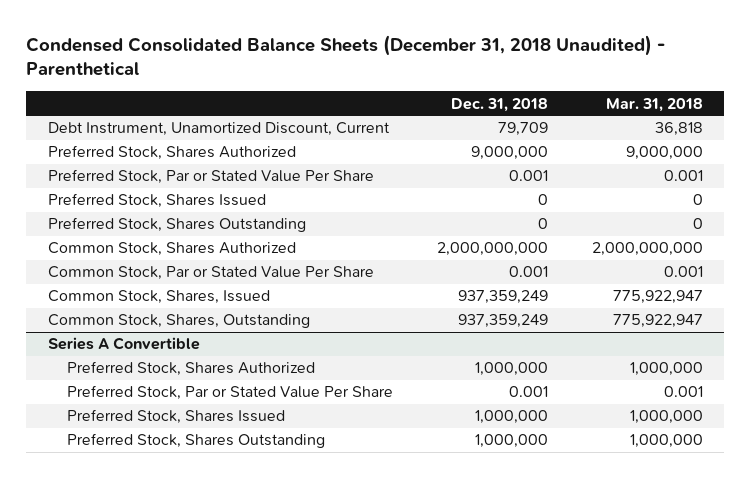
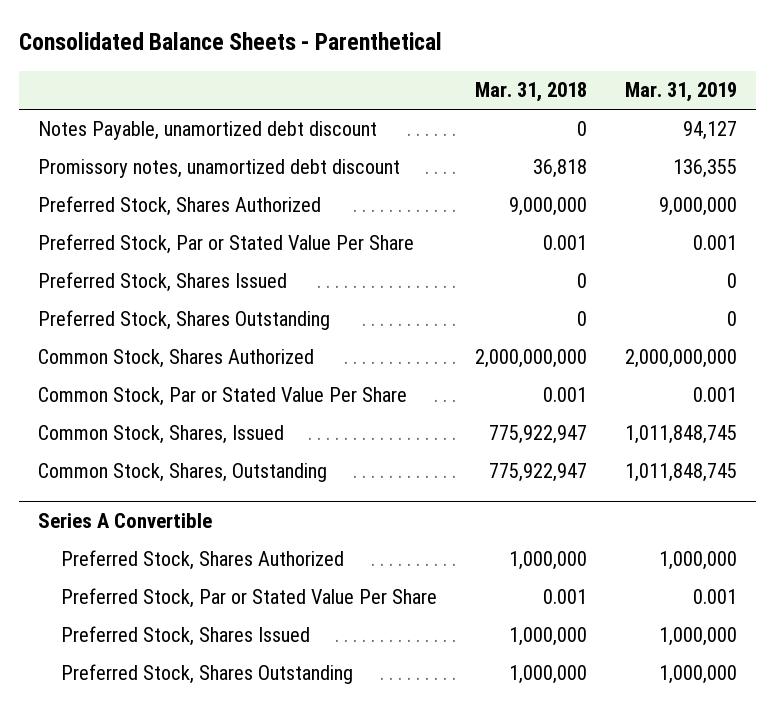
- Condensed Consolidated Balance Sheets (December 31, 2018 Unaudited) - Parenthetical
+ Consolidated Balance Sheets - Parenthetical
- | Dec. 31, 2018 | Mar. 31, 2018
+ | Mar. 31, 2018 | Mar. 31, 2019
- Debt Instrument, Unamortized Discount, Current | 79,709 | 36,818
+ Notes Payable, unamortized debt discount | 0 | 94,127
+ Promissory notes, unamortized debt discount | 36,818 | 136,355

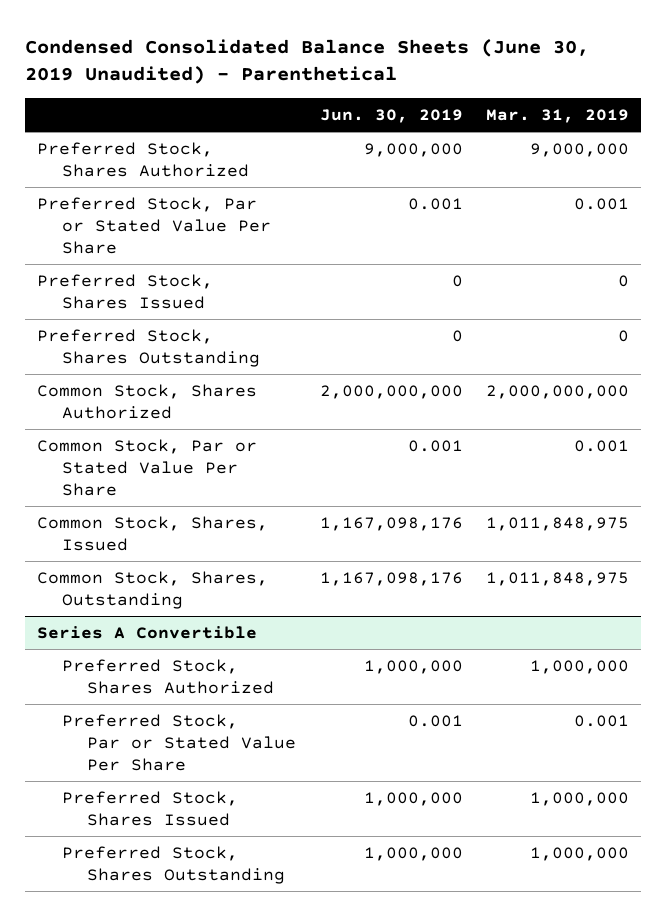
- Consolidated Balance Sheets - Parenthetical
+ Condensed Consolidated Balance Sheets (June 30, 2019 Unaudited) - Parenthetical
- | Mar. 31, 2018 | Mar. 31, 2019
+ | Jun. 30, 2019 | Mar. 31, 2019
- Notes Payable, unamortized debt discount | 0 | 94,127
- Promissory notes, unamortized debt discount | 36,818 | 136,355
- Common Stock, Shares, Issued | 775,922,947 | 1,011,848,745
- Common Stock, Shares, Outstanding | 775,922,947 | 1,011,848,745
+ Common Stock, Shares, Issued | 1,167,098,176 | 1,011,848,975
+ Common Stock, Shares, Outstanding | 1,167,098,176 | 1,011,848,975

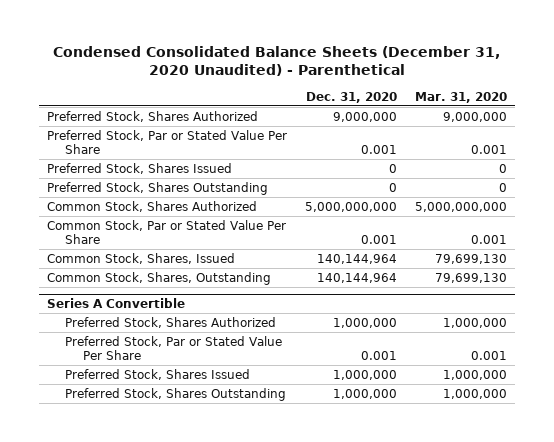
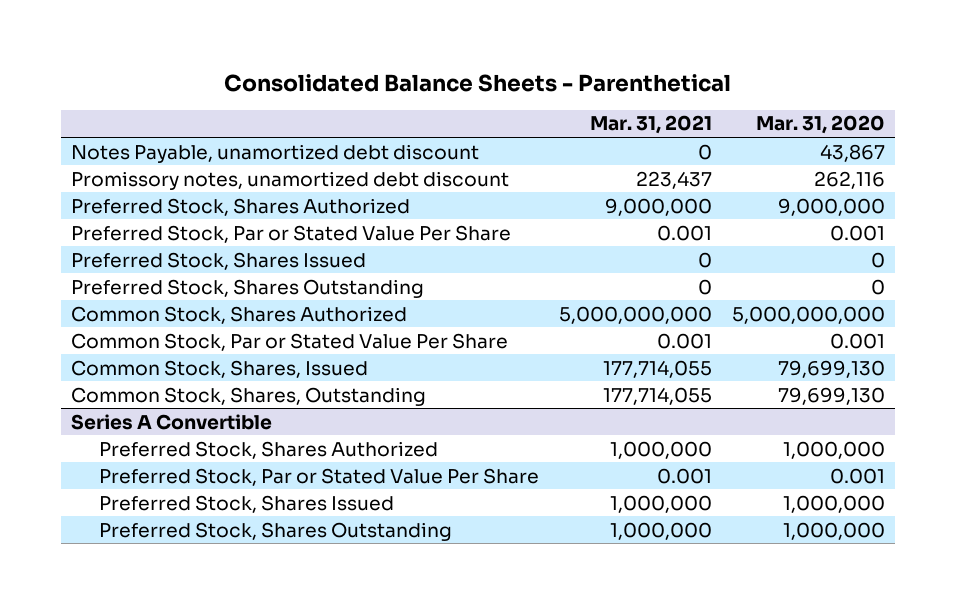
- Condensed Consolidated Balance Sheets (December 31, 2020 Unaudited) - Parenthetical
+ Consolidated Balance Sheets - Parenthetical
- | Dec. 31, 2020 | Mar. 31, 2020
+ | Mar. 31, 2021 | Mar. 31, 2020
+ Notes Payable, unamortized debt discount | 0 | 43,867
+ Promissory notes, unamortized debt discount | 223,437 | 262,116

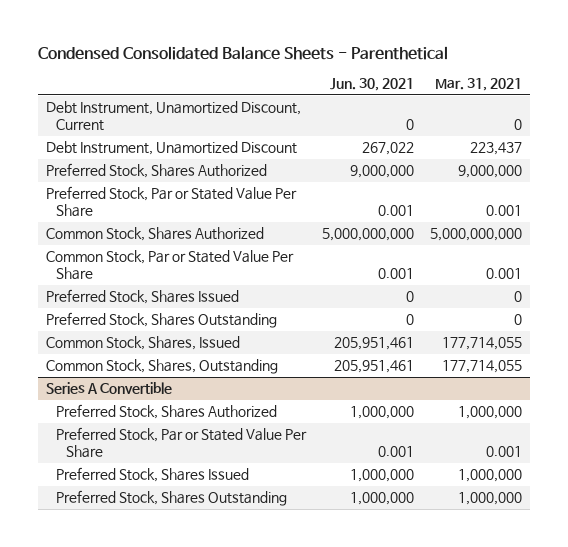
- Consolidated Balance Sheets - Parenthetical
+ Condensed Consolidated Balance Sheets - Parenthetical
- | Mar. 31, 2021 | Mar. 31, 2020
+ | Jun. 30, 2021 | Mar. 31, 2021
- Notes Payable, unamortized debt discount | 0 | 43,867
- Promissory notes, unamortized debt discount | 223,437 | 262,116
+ Debt Instrument, Unamortized Discount, Current | 0 | 0
+ Debt Instrument, Unamortized Discount | 267,022 | 223,437
moved down: Preferred Stock, Shares Issued | 0 | 0
moved down: Preferred Stock, Shares Outstanding | 0 | 0

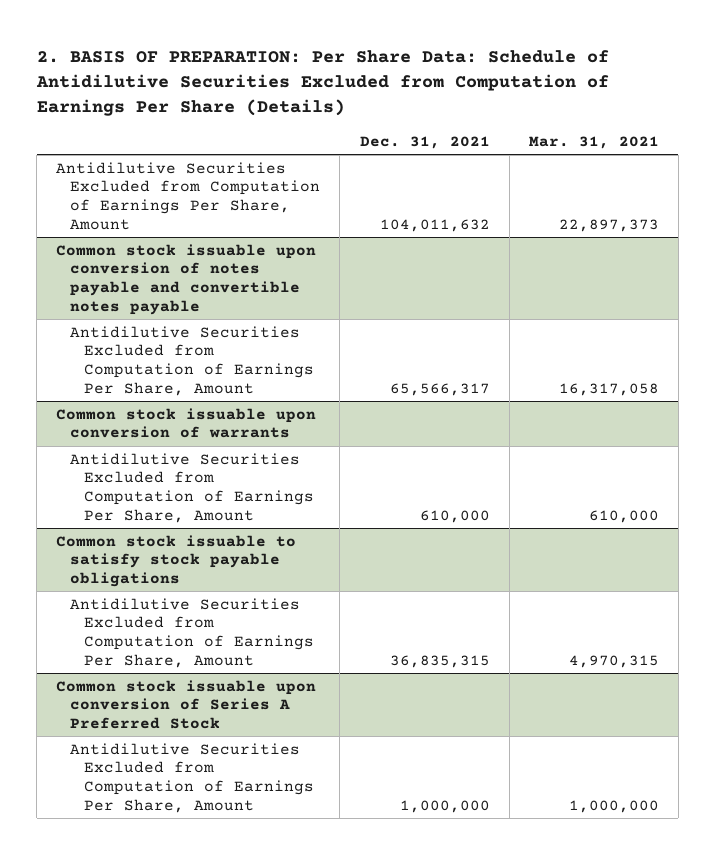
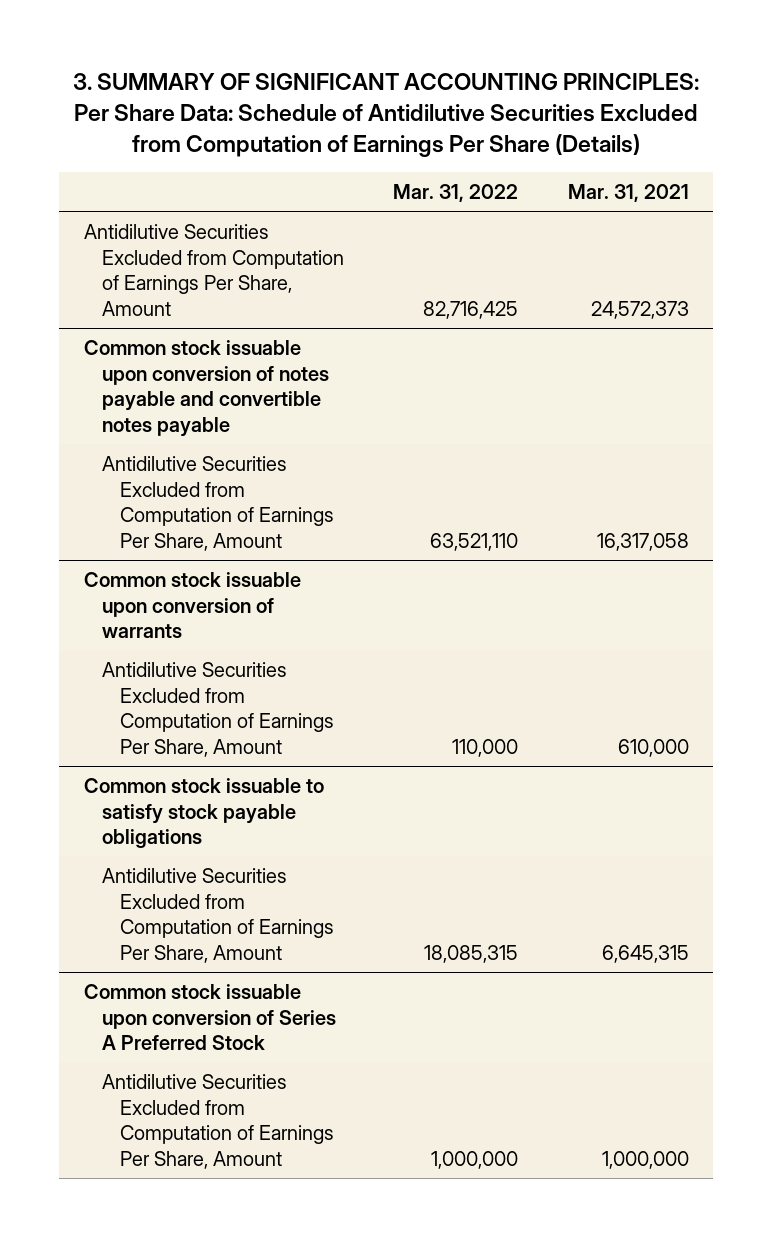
- 2. BASIS OF PREPARATION: Per Share Data: Schedule of Antidilutive Securities Excluded from Computation of Earnings Per Share (Details)
+ 3. SUMMARY OF SIGNIFICANT ACCOUNTING PRINCIPLES: Per Share Data: Schedule of Antidilutive Securities Excluded from Computation of Earnings Per Share (Details)
- | Dec. 31, 2021 | Mar. 31, 2021
+ | Mar. 31, 2022 | Mar. 31, 2021
- Antidilutive Securities Excluded from Computation of Earnings Per Share, Amount | 104,011,632 | 22,897,373
+ Antidilutive Securities Excluded from Computation of Earnings Per Share, Amount | 82,716,425 | 24,572,373
@ Common stock issuable to satisfy stock payable obligations
- Antidilutive Securities Excluded from Computation of Earnings Per Share, Amount | 36,835,315 | 4,970,315
+ Antidilutive Securities Excluded from Computation of Earnings Per Share, Amount | 18,085,315 | 6,645,315

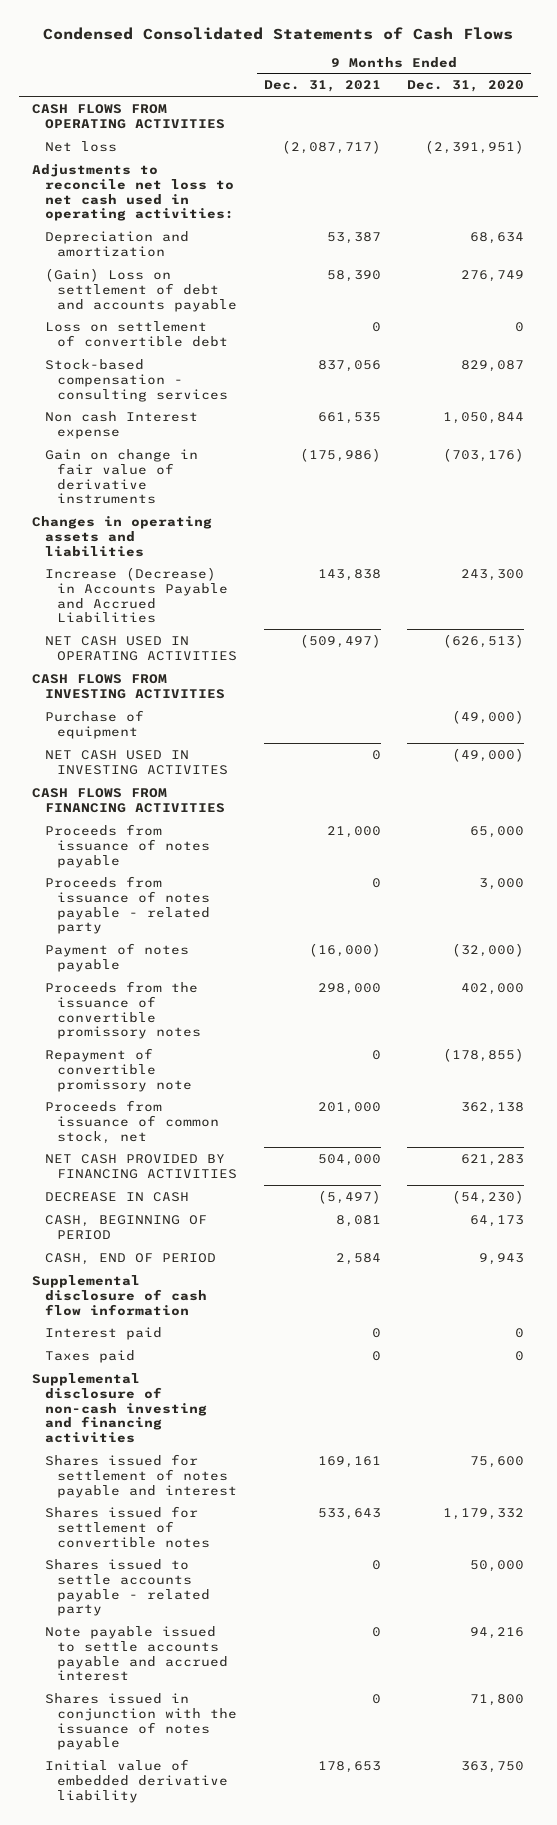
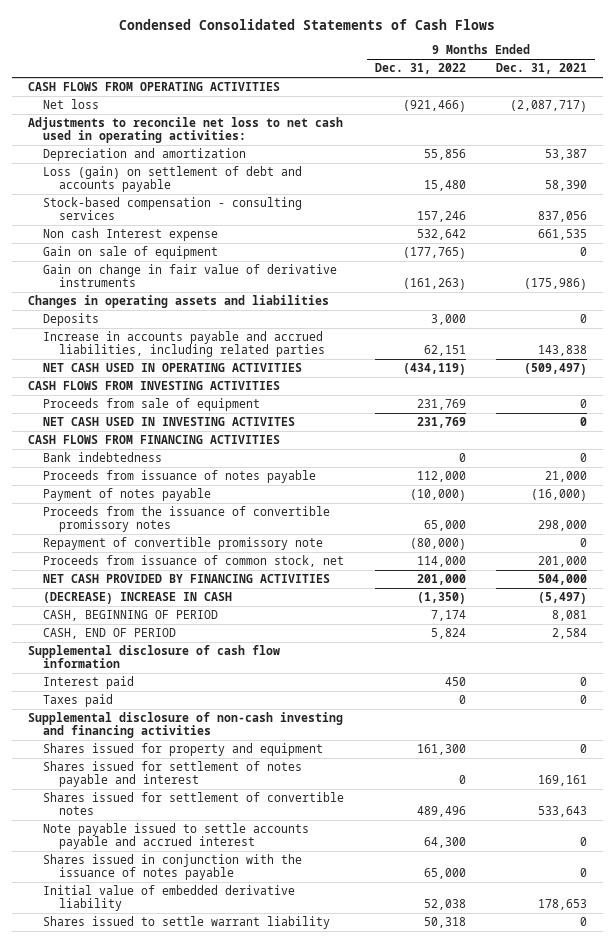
- | 9 Months Ended Dec. 31, 2021 | 9 Months Ended Dec. 31, 2020
+ | 9 Months Ended Dec. 31, 2022 | 9 Months Ended Dec. 31, 2021
- (Gain) Loss on settlement of debt and accounts payable | 58,390 | 276,749
- Loss on settlement of convertible debt | 0 | 0
+ Loss (gain) on settlement of debt and accounts payable | 15,480 | 58,390
+ Gain on sale of equipment | (177,765) | 0
- Increase (Decrease) in Accounts Payable and Accrued Liabilities | 143,838 | 243,300
+ Deposits | 3,000 | 0
+ Increase in accounts payable and accrued liabilities, including related parties | 62,151 | 143,838
- Purchase of equipment | | (49,000)
+ Proceeds from sale of equipment | 231,769 | 0
+ Bank indebtedness | 0 | 0
- Proceeds from issuance of notes payable - related party | 0 | 3,000
- DECREASE IN CASH | (5,497) | (54,230)
+ (DECREASE) INCREASE IN CASH | (1,350) | (5,497)
+ Shares issued for property and equipment | 161,300 | 0
- Shares issued to settle accounts payable - related party | 0 | 50,000
+ Shares issued to settle warrant liability | 50,318 | 0

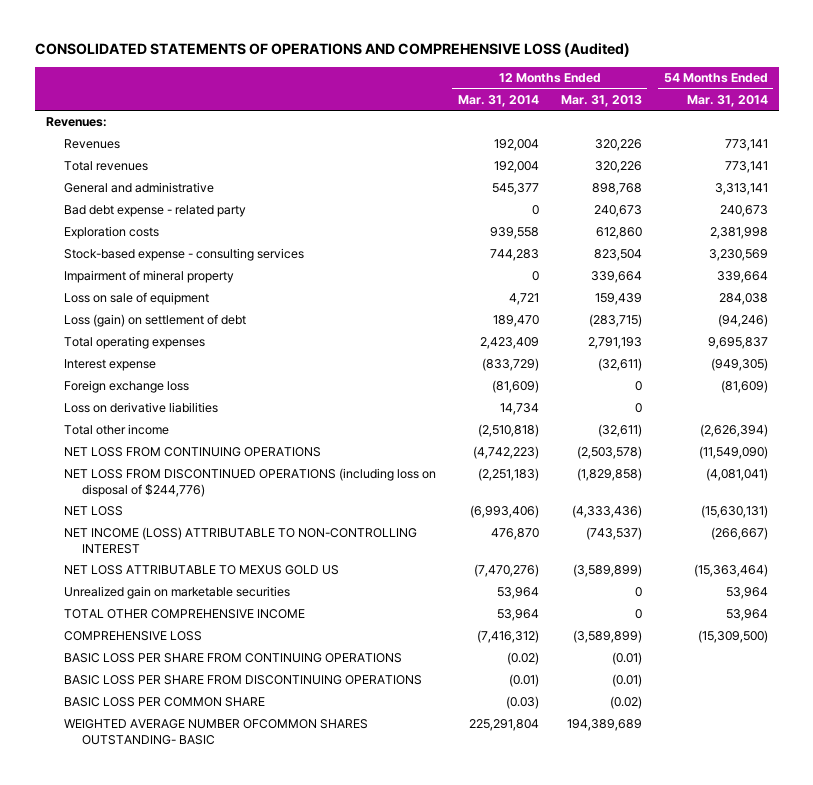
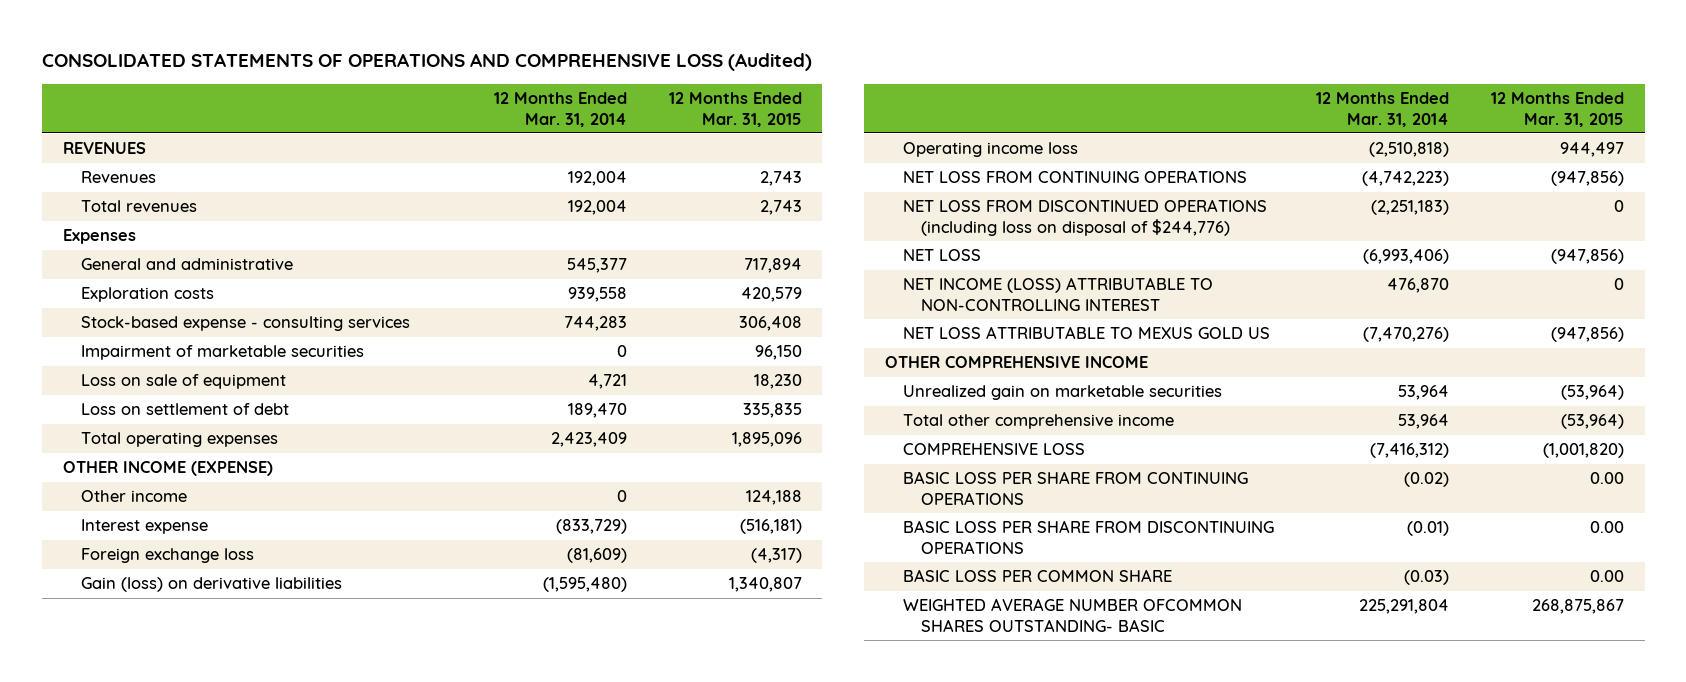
- | 12 Months Ended Mar. 31, 2014 | 12 Months Ended Mar. 31, 2013 | 54 Months Ended Mar. 31, 2014
+ | 12 Months Ended Mar. 31, 2014 | 12 Months Ended Mar. 31, 2015
- Revenues:
+ REVENUES
+ Expenses
- Bad debt expense - related party | 0 | 240,673 | 240,673
- Impairment of mineral property | 0 | 339,664 | 339,664
+ Impairment of marketable securities | 0 | 96,150
- Loss (gain) on settlement of debt | 189,470 | (283,715) | (94,246)
+ Loss on settlement of debt | 189,470 | 335,835
+ OTHER INCOME (EXPENSE)
+ Other income | 0 | 124,188
- Loss on derivative liabilities | 14,734 | 0 |
- Total other income | (2,510,818) | (32,611) | (2,626,394)
+ Gain (loss) on derivative liabilities | (1,595,480) | 1,340,807
+ Operating income loss | (2,510,818) | 944,497
+ OTHER COMPREHENSIVE INCOME
- TOTAL OTHER COMPREHENSIVE INCOME | 53,964 | 0 | 53,964
+ Total other comprehensive income | 53,964 | (53,964)

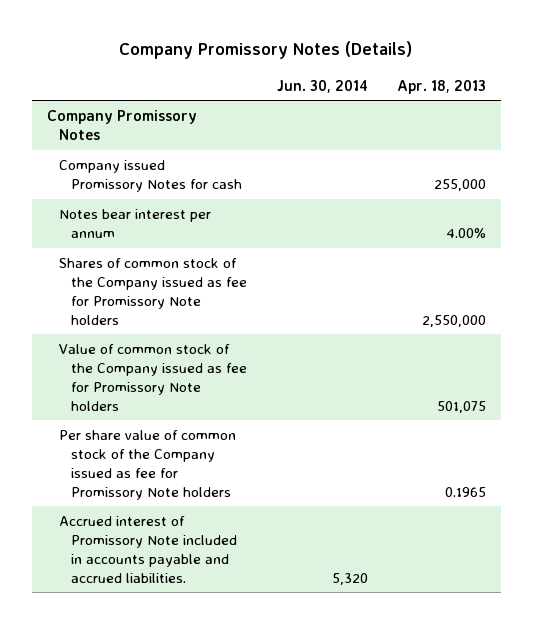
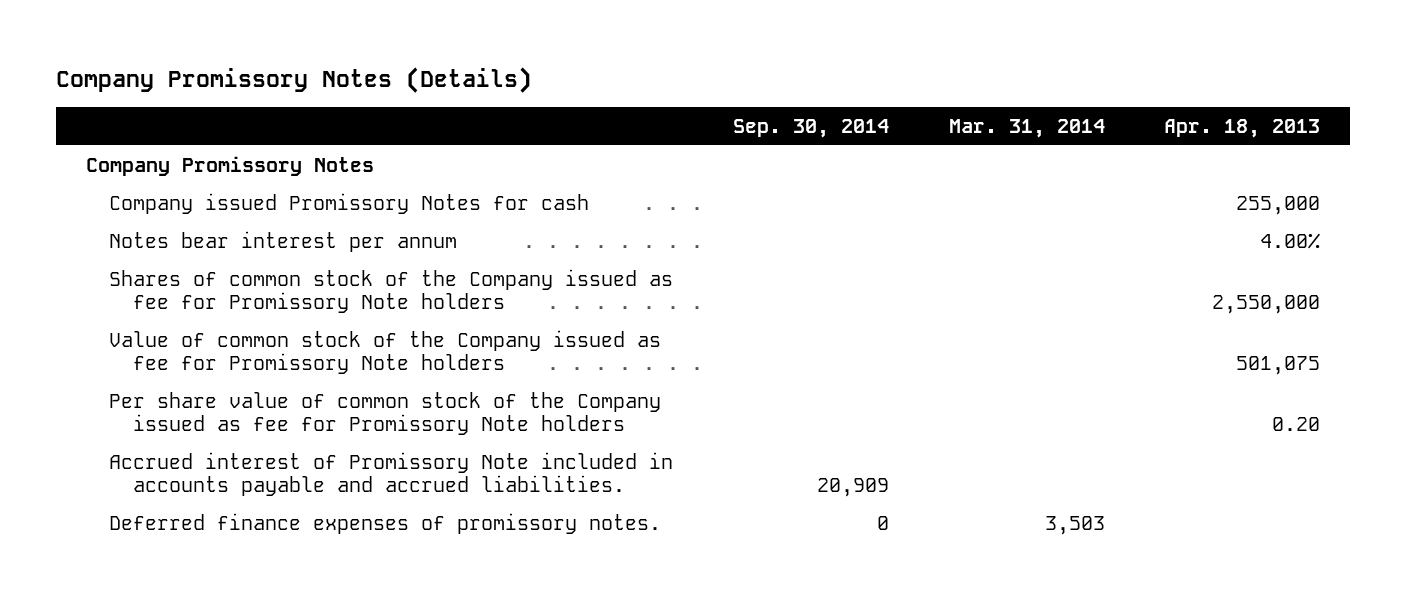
- | Jun. 30, 2014 | Apr. 18, 2013
+ | Sep. 30, 2014 | Mar. 31, 2014 | Apr. 18, 2013
- Per share value of common stock of the Company issued as fee for Promissory Note holders | | 0.1965
+ Per share value of common stock of the Company issued as fee for Promissory Note holders | | | 0.20
+ Deferred finance expenses of promissory notes. | 0 | 3,503 |

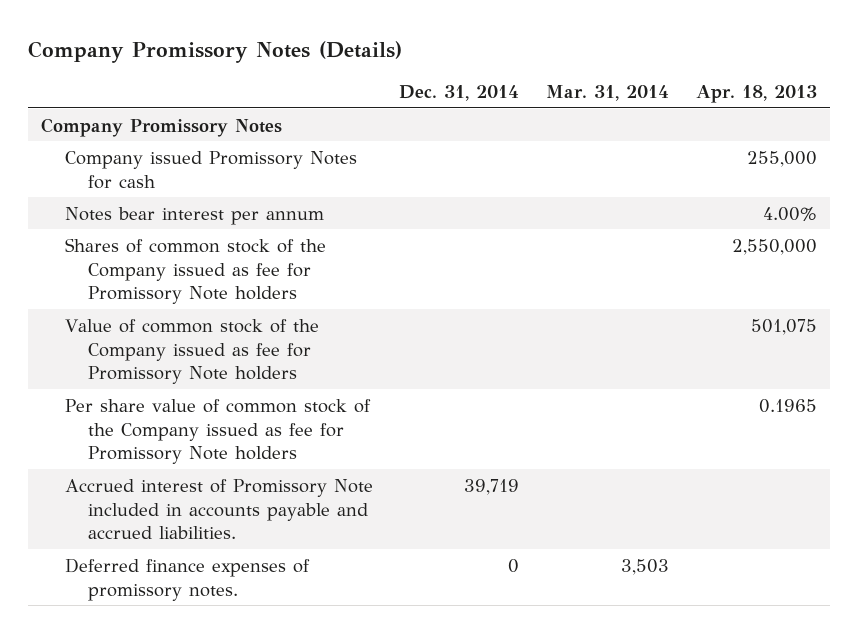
- | Sep. 30, 2014 | Mar. 31, 2014 | Apr. 18, 2013
+ | Dec. 31, 2014 | Mar. 31, 2014 | Apr. 18, 2013
- Per share value of common stock of the Company issued as fee for Promissory Note holders | | | 0.20
+ Per share value of common stock of the Company issued as fee for Promissory Note holders | | | 0.1965

